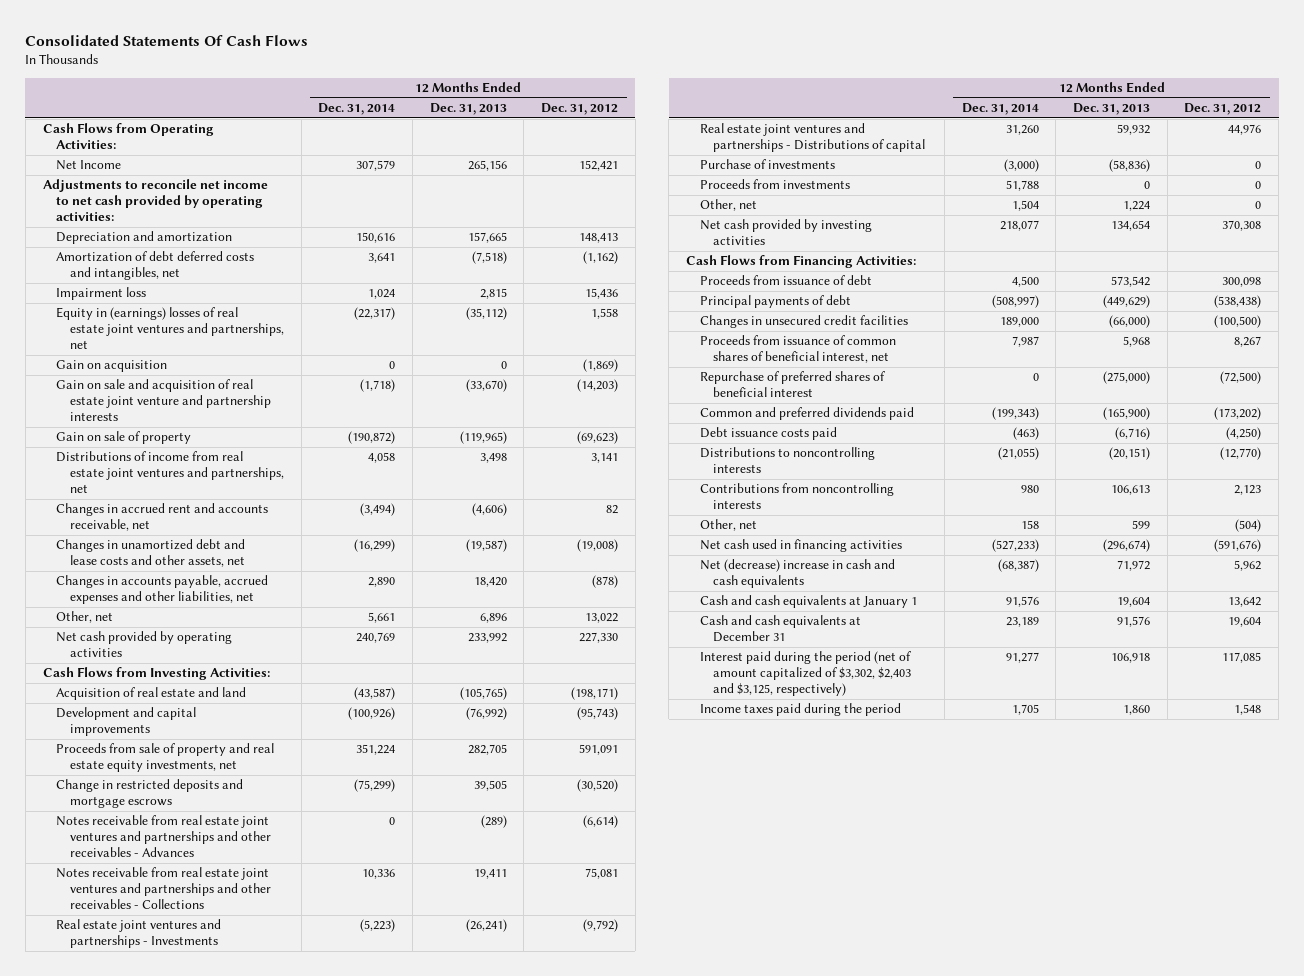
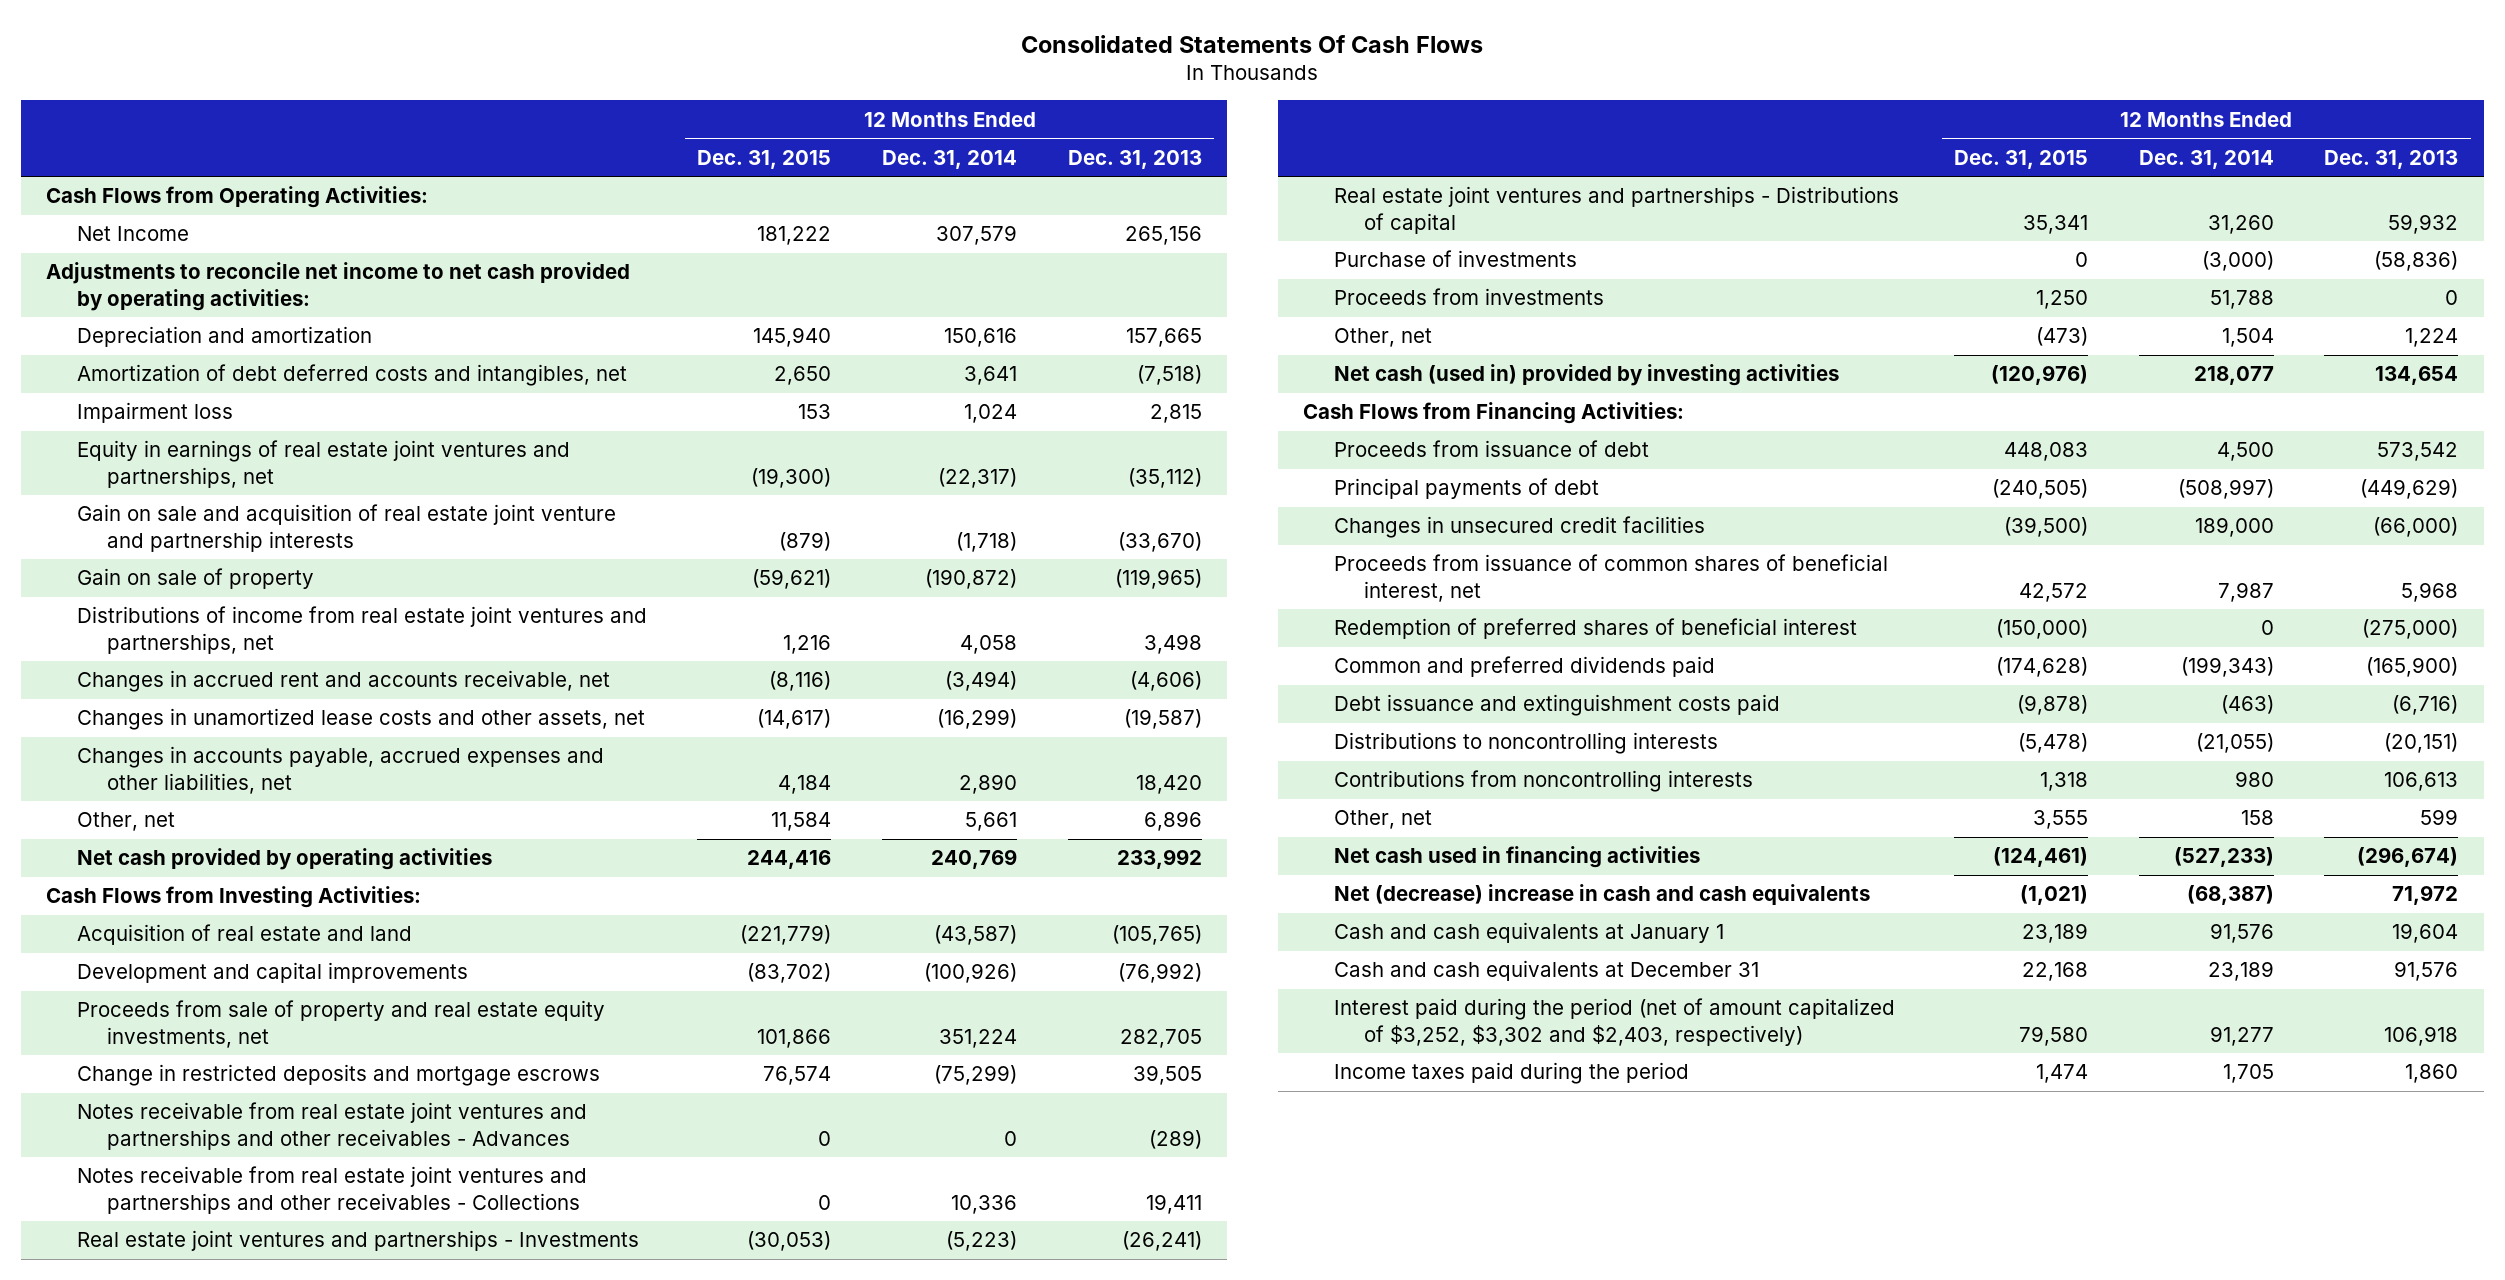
- | 12 Months Ended Dec. 31, 2014 | 12 Months Ended Dec. 31, 2013 | 12 Months Ended Dec. 31, 2012
+ | 12 Months Ended Dec. 31, 2015 | 12 Months Ended Dec. 31, 2014 | 12 Months Ended Dec. 31, 2013
- Equity in (earnings) losses of real estate joint ventures and partnerships, net | (22,317) | (35,112) | 1,558
- Gain on acquisition | 0 | 0 | (1,869)
+ Equity in earnings of real estate joint ventures and partnerships, net | (19,300) | (22,317) | (35,112)
- Changes in unamortized debt and lease costs and other assets, net | (16,299) | (19,587) | (19,008)
+ Changes in unamortized lease costs and other assets, net | (14,617) | (16,299) | (19,587)
- Net cash provided by investing activities | 218,077 | 134,654 | 370,308
+ Net cash (used in) provided by investing activities | (120,976) | 218,077 | 134,654
- Repurchase of preferred shares of beneficial interest | 0 | (275,000) | (72,500)
+ Redemption of preferred shares of beneficial interest | (150,000) | 0 | (275,000)
- Debt issuance costs paid | (463) | (6,716) | (4,250)
+ Debt issuance and extinguishment costs paid | (9,878) | (463) | (6,716)
- Interest paid during the period (net of amount capitalized of $3,302, $2,403 and $3,125, respectively) | 91,277 | 106,918 | 117,085
+ Interest paid during the period (net of amount capitalized of $3,252, $3,302 and $2,403, respectively) | 79,580 | 91,277 | 106,918

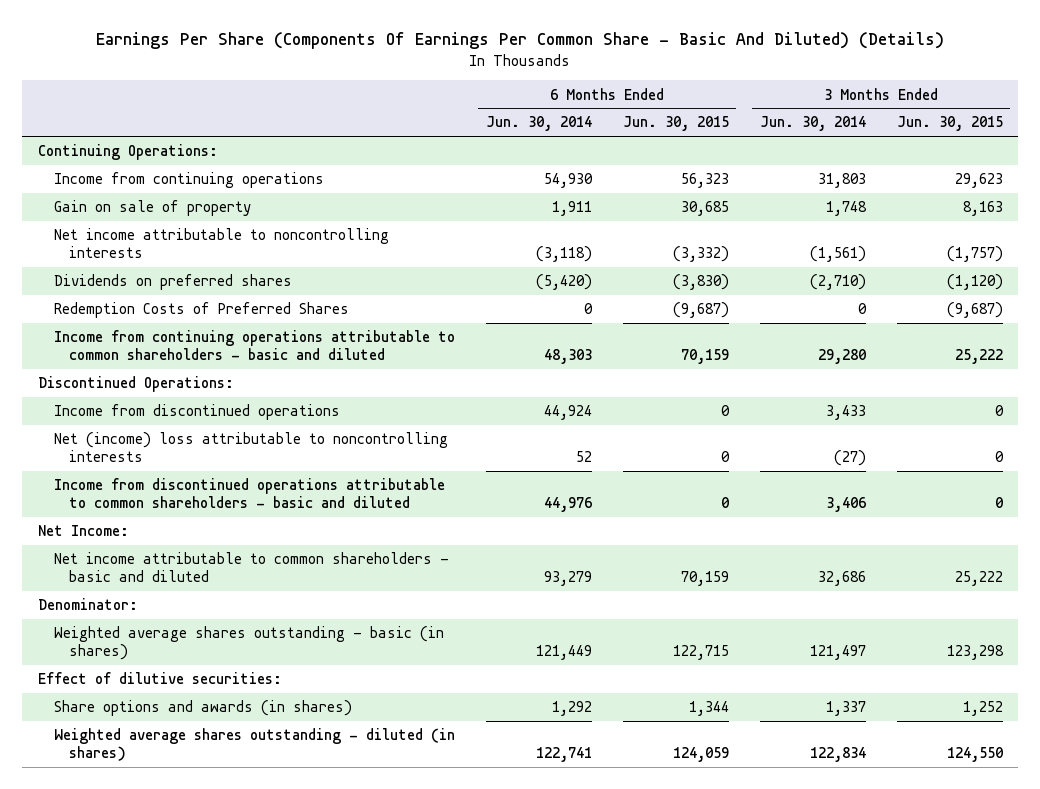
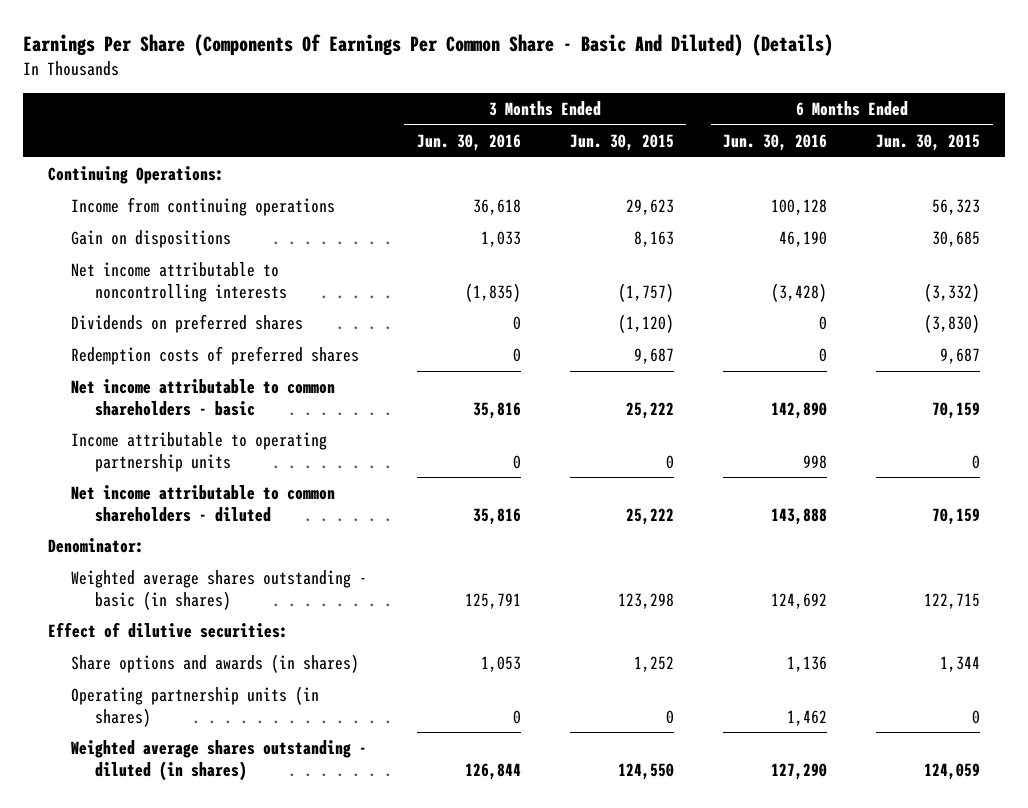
- | 6 Months Ended Jun. 30, 2014 | 6 Months Ended Jun. 30, 2015 | 3 Months Ended Jun. 30, 2014 | 3 Months Ended Jun. 30, 2015
+ | 3 Months Ended Jun. 30, 2016 | 3 Months Ended Jun. 30, 2015 | 6 Months Ended Jun. 30, 2016 | 6 Months Ended Jun. 30, 2015
- Gain on sale of property | 1,911 | 30,685 | 1,748 | 8,163
+ Gain on dispositions | 1,033 | 8,163 | 46,190 | 30,685
- Redemption Costs of Preferred Shares | 0 | (9,687) | 0 | (9,687)
- Income from continuing operations attributable to common shareholders - basic and diluted | 48,303 | 70,159 | 29,280 | 25,222
- Discontinued Operations:
- Income from discontinued operations | 44,924 | 0 | 3,433 | 0
- Net (income) loss attributable to noncontrolling interests | 52 | 0 | (27) | 0
- Income from discontinued operations attributable to common shareholders - basic and diluted | 44,976 | 0 | 3,406 | 0
- Net Income:
- Net income attributable to common shareholders - basic and diluted | 93,279 | 70,159 | 32,686 | 25,222
+ Redemption costs of preferred shares | 0 | 9,687 | 0 | 9,687
+ Net income attributable to common shareholders - basic | 35,816 | 25,222 | 142,890 | 70,159
+ Income attributable to operating partnership units | 0 | 0 | 998 | 0
+ Net income attributable to common shareholders - diluted | 35,816 | 25,222 | 143,888 | 70,159
+ Operating partnership units (in shares) | 0 | 0 | 1,462 | 0

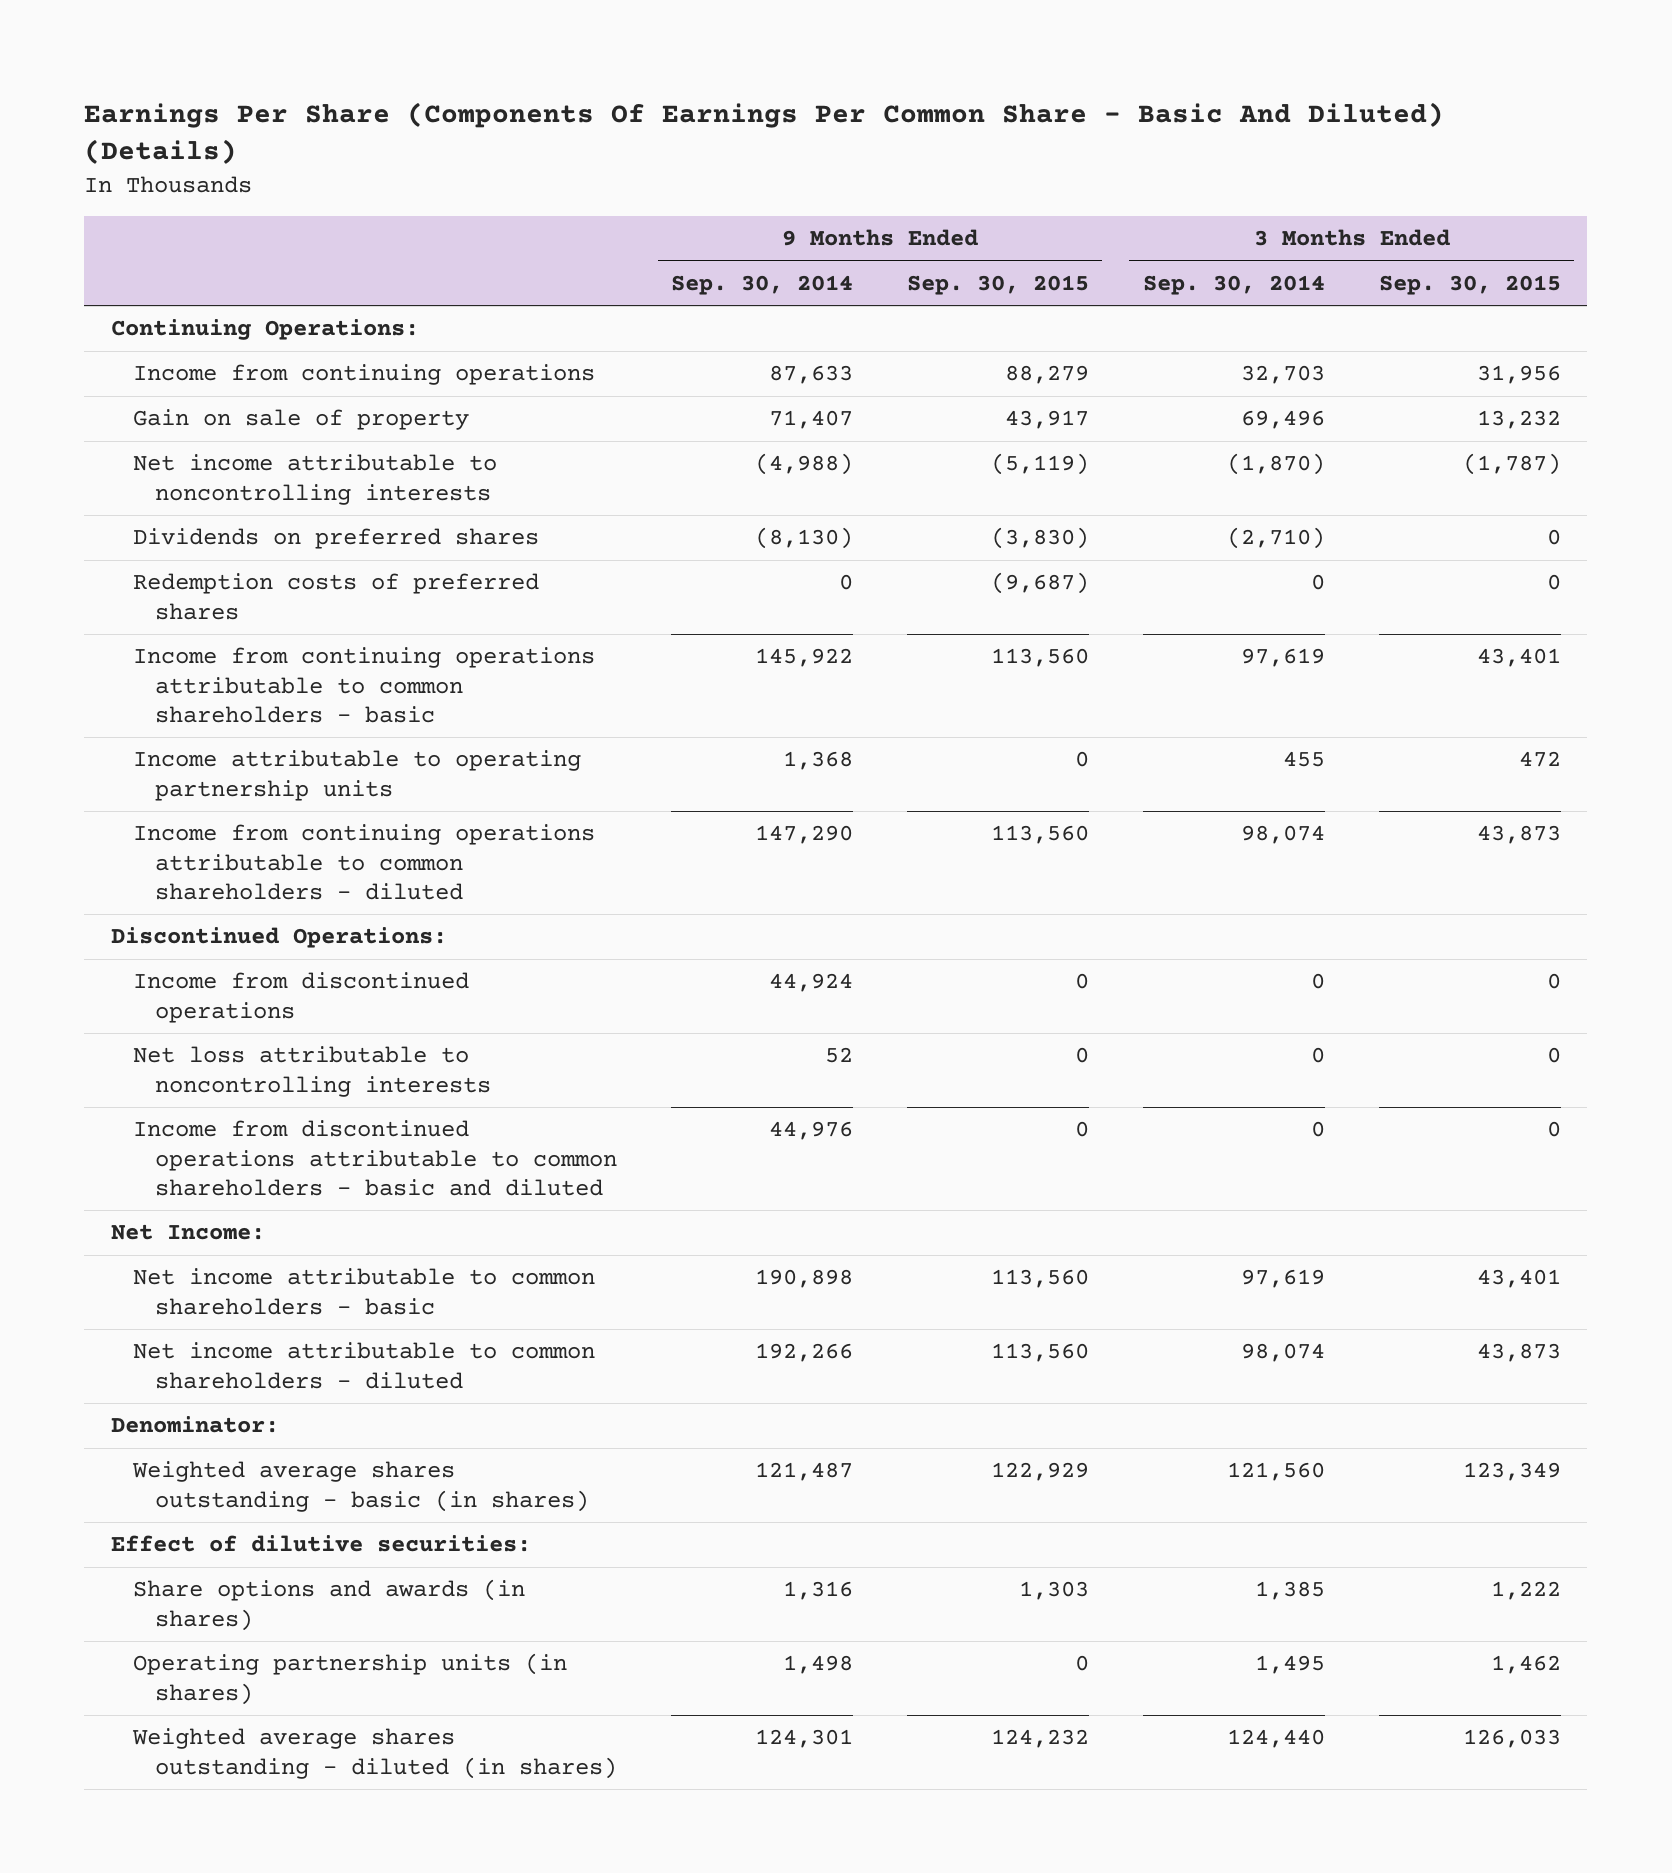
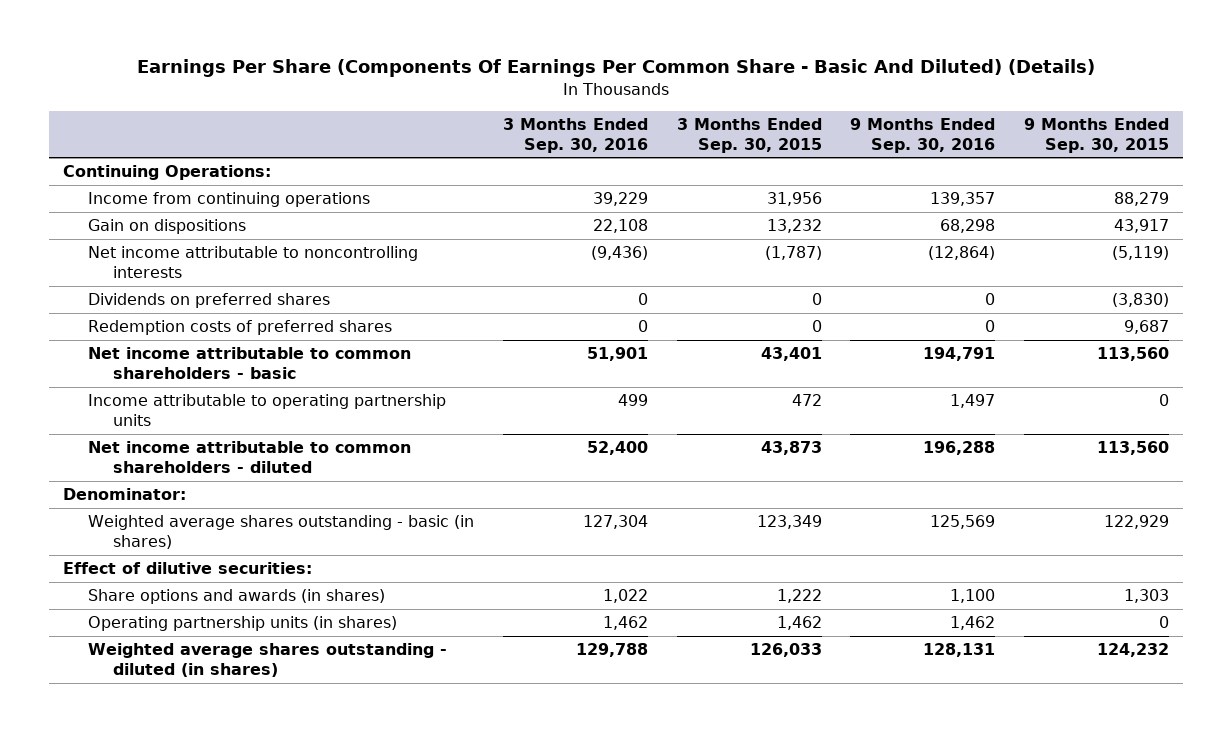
- | 9 Months Ended Sep. 30, 2014 | 9 Months Ended Sep. 30, 2015 | 3 Months Ended Sep. 30, 2014 | 3 Months Ended Sep. 30, 2015
+ | 3 Months Ended Sep. 30, 2016 | 3 Months Ended Sep. 30, 2015 | 9 Months Ended Sep. 30, 2016 | 9 Months Ended Sep. 30, 2015
- Gain on sale of property | 71,407 | 43,917 | 69,496 | 13,232
+ Gain on dispositions | 22,108 | 13,232 | 68,298 | 43,917
- Redemption costs of preferred shares | 0 | (9,687) | 0 | 0
- Income from continuing operations attributable to common shareholders - basic | 145,922 | 113,560 | 97,619 | 43,401
- Income from continuing operations attributable to common shareholders - diluted | 147,290 | 113,560 | 98,074 | 43,873
- Discontinued Operations:
- Income from discontinued operations | 44,924 | 0 | 0 | 0
- Net loss attributable to noncontrolling interests | 52 | 0 | 0 | 0
- Income from discontinued operations attributable to common shareholders - basic and diluted | 44,976 | 0 | 0 | 0
- Net Income:
+ Redemption costs of preferred shares | 0 | 0 | 0 | 9,687
moved down: Income attributable to operating partnership units | 499 | 472 | 1,497 | 0

